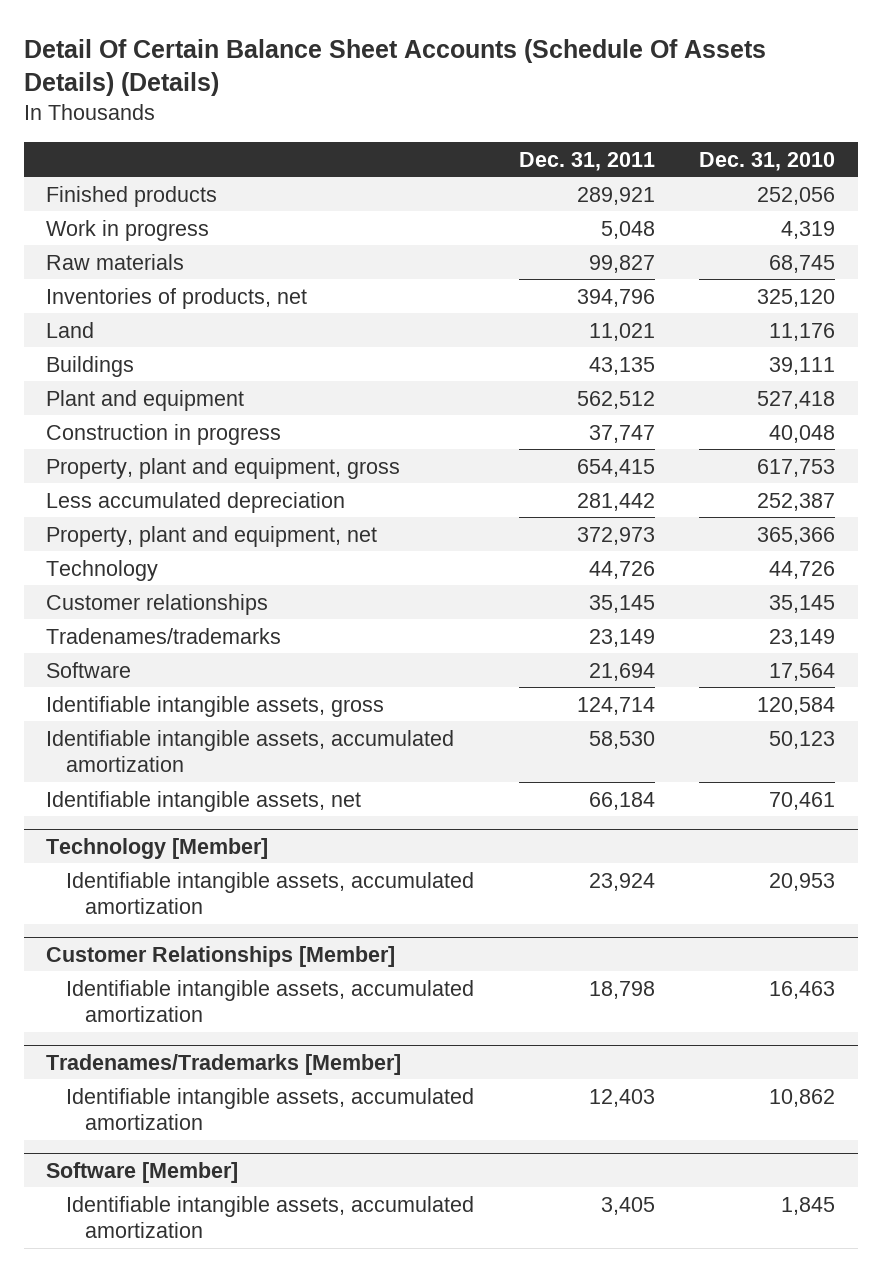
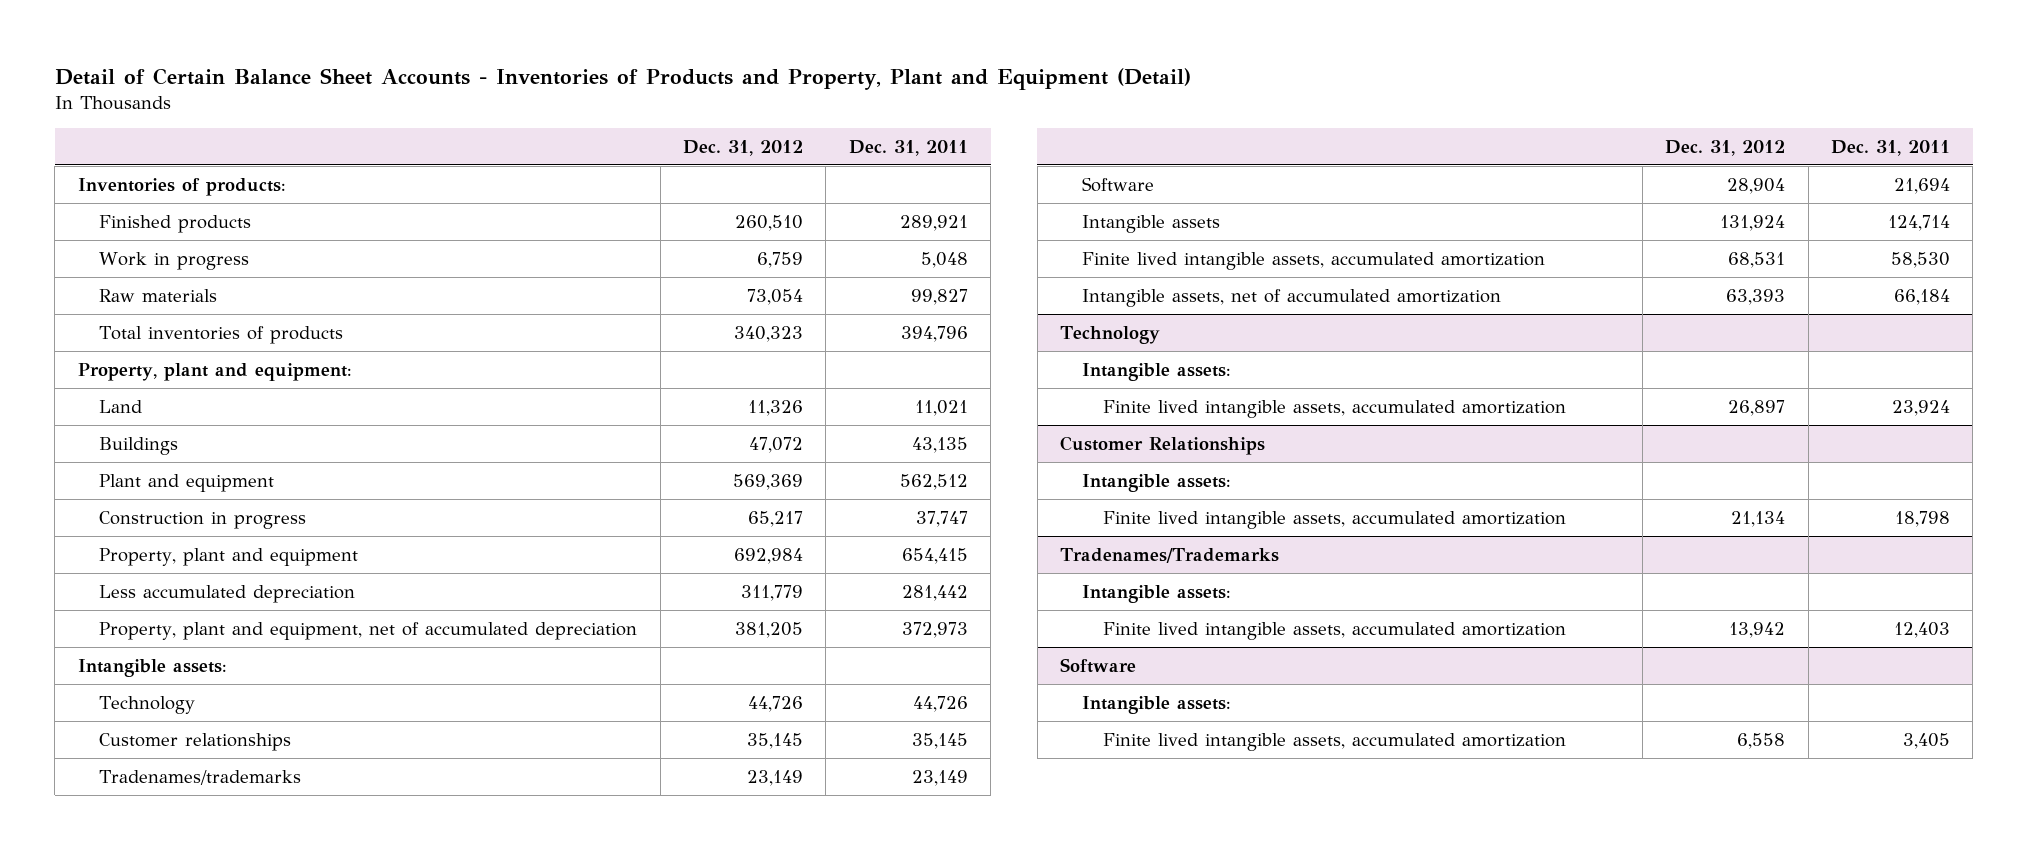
- Detail Of Certain Balance Sheet Accounts (Schedule Of Assets Details) (Details)
+ Detail of Certain Balance Sheet Accounts - Inventories of Products and Property, Plant and Equipment (Detail)
- | Dec. 31, 2011 | Dec. 31, 2010
+ | Dec. 31, 2012 | Dec. 31, 2011
+ Inventories of products:
- Inventories of products, net | 394,796 | 325,120
+ Total inventories of products | 340,323 | 394,796
+ Property, plant and equipment:
- Property, plant and equipment, gross | 654,415 | 617,753
+ Property, plant and equipment | 692,984 | 654,415
- Property, plant and equipment, net | 372,973 | 365,366
+ Property, plant and equipment, net of accumulated depreciation | 381,205 | 372,973
+ Intangible assets:
- Identifiable intangible assets, gross | 124,714 | 120,584
- Identifiable intangible assets, accumulated amortization | 58,530 | 50,123
- Identifiable intangible assets, net | 66,184 | 70,461
- Technology [Member]
- Identifiable intangible assets, accumulated amortization | 23,924 | 20,953
- Customer Relationships [Member]
- Identifiable intangible assets, accumulated amortization | 18,798 | 16,463
- Tradenames/Trademarks [Member]
- Identifiable intangible assets, accumulated amortization | 12,403 | 10,862
- Software [Member]
- Identifiable intangible assets, accumulated amortization | 3,405 | 1,845
+ Intangible assets | 131,924 | 124,714
+ Finite lived intangible assets, accumulated amortization | 68,531 | 58,530
+ Intangible assets, net of accumulated amortization | 63,393 | 66,184
+ Technology
+ Intangible assets:
+ Finite lived intangible assets, accumulated amortization | 26,897 | 23,924
+ Customer Relationships
+ Intangible assets:
+ Finite lived intangible assets, accumulated amortization | 21,134 | 18,798
+ Tradenames/Trademarks
+ Intangible assets:
+ Finite lived intangible assets, accumulated amortization | 13,942 | 12,403
+ Software
+ Intangible assets:
+ Finite lived intangible assets, accumulated amortization | 6,558 | 3,405

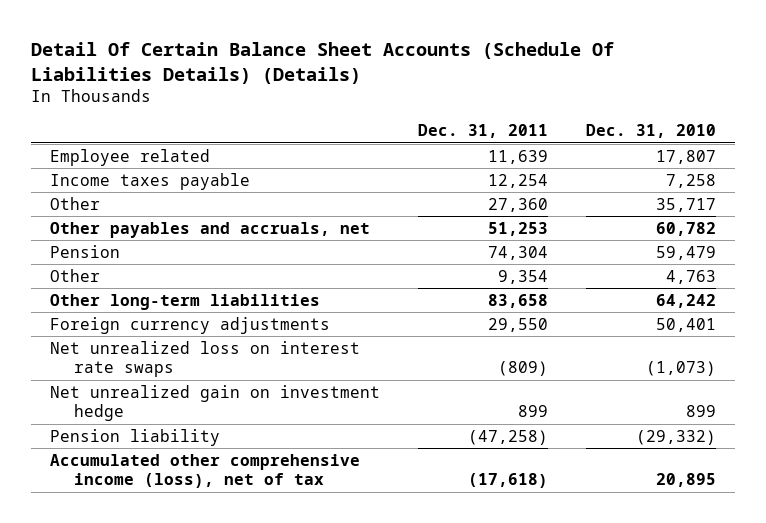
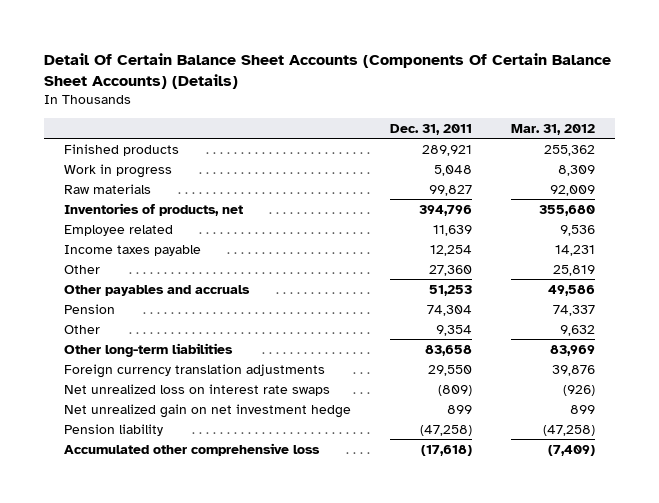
- Detail Of Certain Balance Sheet Accounts (Schedule Of Liabilities Details) (Details)
+ Detail Of Certain Balance Sheet Accounts (Components Of Certain Balance Sheet Accounts) (Details)
- | Dec. 31, 2011 | Dec. 31, 2010
+ | Dec. 31, 2011 | Mar. 31, 2012
+ Finished products | 289,921 | 255,362
+ Work in progress | 5,048 | 8,309
+ Raw materials | 99,827 | 92,009
+ Inventories of products, net | 394,796 | 355,680
- Other payables and accruals, net | 51,253 | 60,782
+ Other payables and accruals | 51,253 | 49,586
- Foreign currency adjustments | 29,550 | 50,401
+ Foreign currency translation adjustments | 29,550 | 39,876
- Net unrealized gain on investment hedge | 899 | 899
+ Net unrealized gain on net investment hedge | 899 | 899
- Accumulated other comprehensive income (loss), net of tax | (17,618) | 20,895
+ Accumulated other comprehensive loss | (17,618) | (7,409)

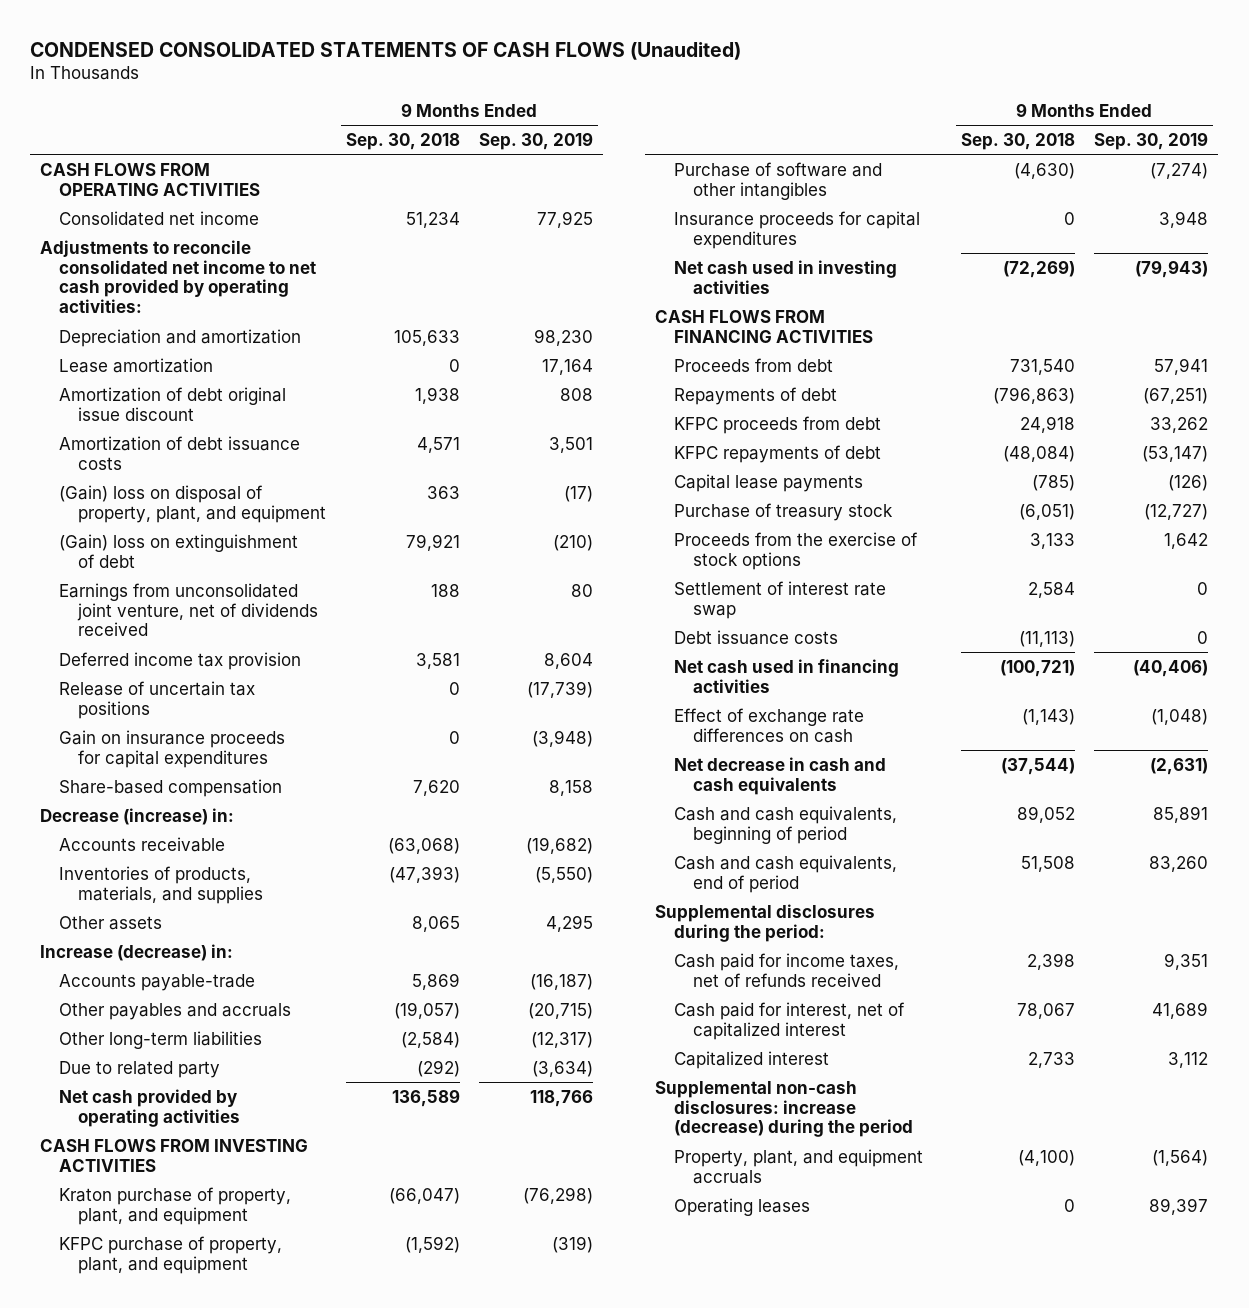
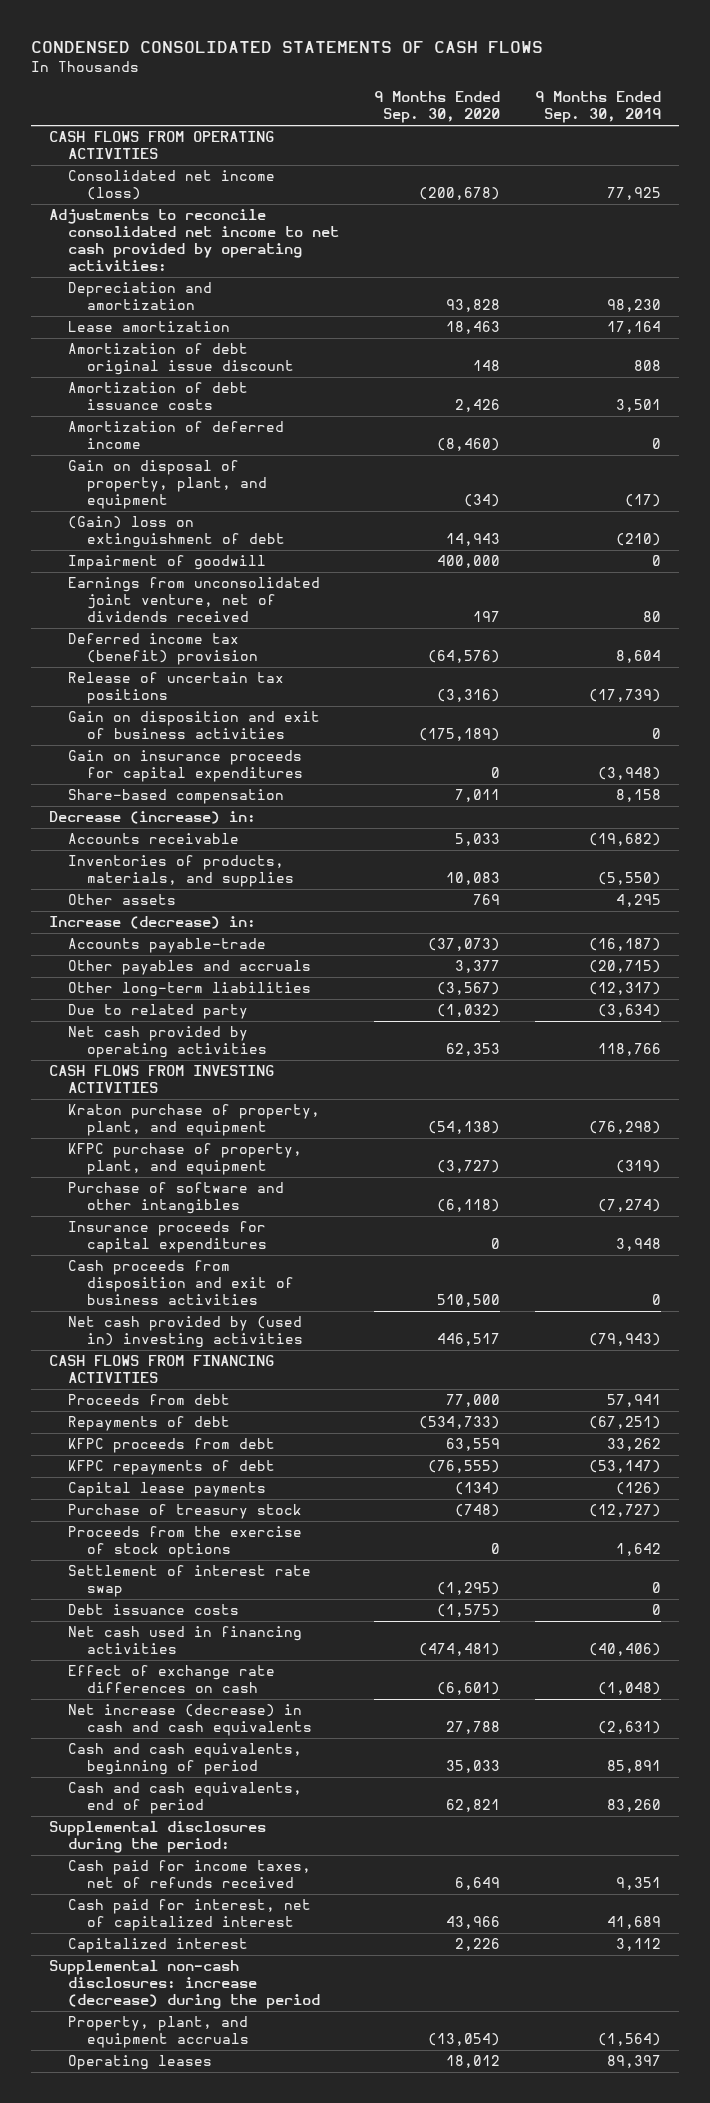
- CONDENSED CONSOLIDATED STATEMENTS OF CASH FLOWS (Unaudited)
+ CONDENSED CONSOLIDATED STATEMENTS OF CASH FLOWS
- | 9 Months Ended Sep. 30, 2018 | 9 Months Ended Sep. 30, 2019
+ | 9 Months Ended Sep. 30, 2020 | 9 Months Ended Sep. 30, 2019
- Consolidated net income | 51,234 | 77,925
+ Consolidated net income (loss) | (200,678) | 77,925
- (Gain) loss on disposal of property, plant, and equipment | 363 | (17)
+ Amortization of deferred income | (8,460) | 0
+ Gain on disposal of property, plant, and equipment | (34) | (17)
+ Impairment of goodwill | 400,000 | 0
- Deferred income tax provision | 3,581 | 8,604
+ Deferred income tax (benefit) provision | (64,576) | 8,604
+ Gain on disposition and exit of business activities | (175,189) | 0
- Net cash used in investing activities | (72,269) | (79,943)
+ Cash proceeds from disposition and exit of business activities | 510,500 | 0
+ Net cash provided by (used in) investing activities | 446,517 | (79,943)
- Net decrease in cash and cash equivalents | (37,544) | (2,631)
+ Net increase (decrease) in cash and cash equivalents | 27,788 | (2,631)

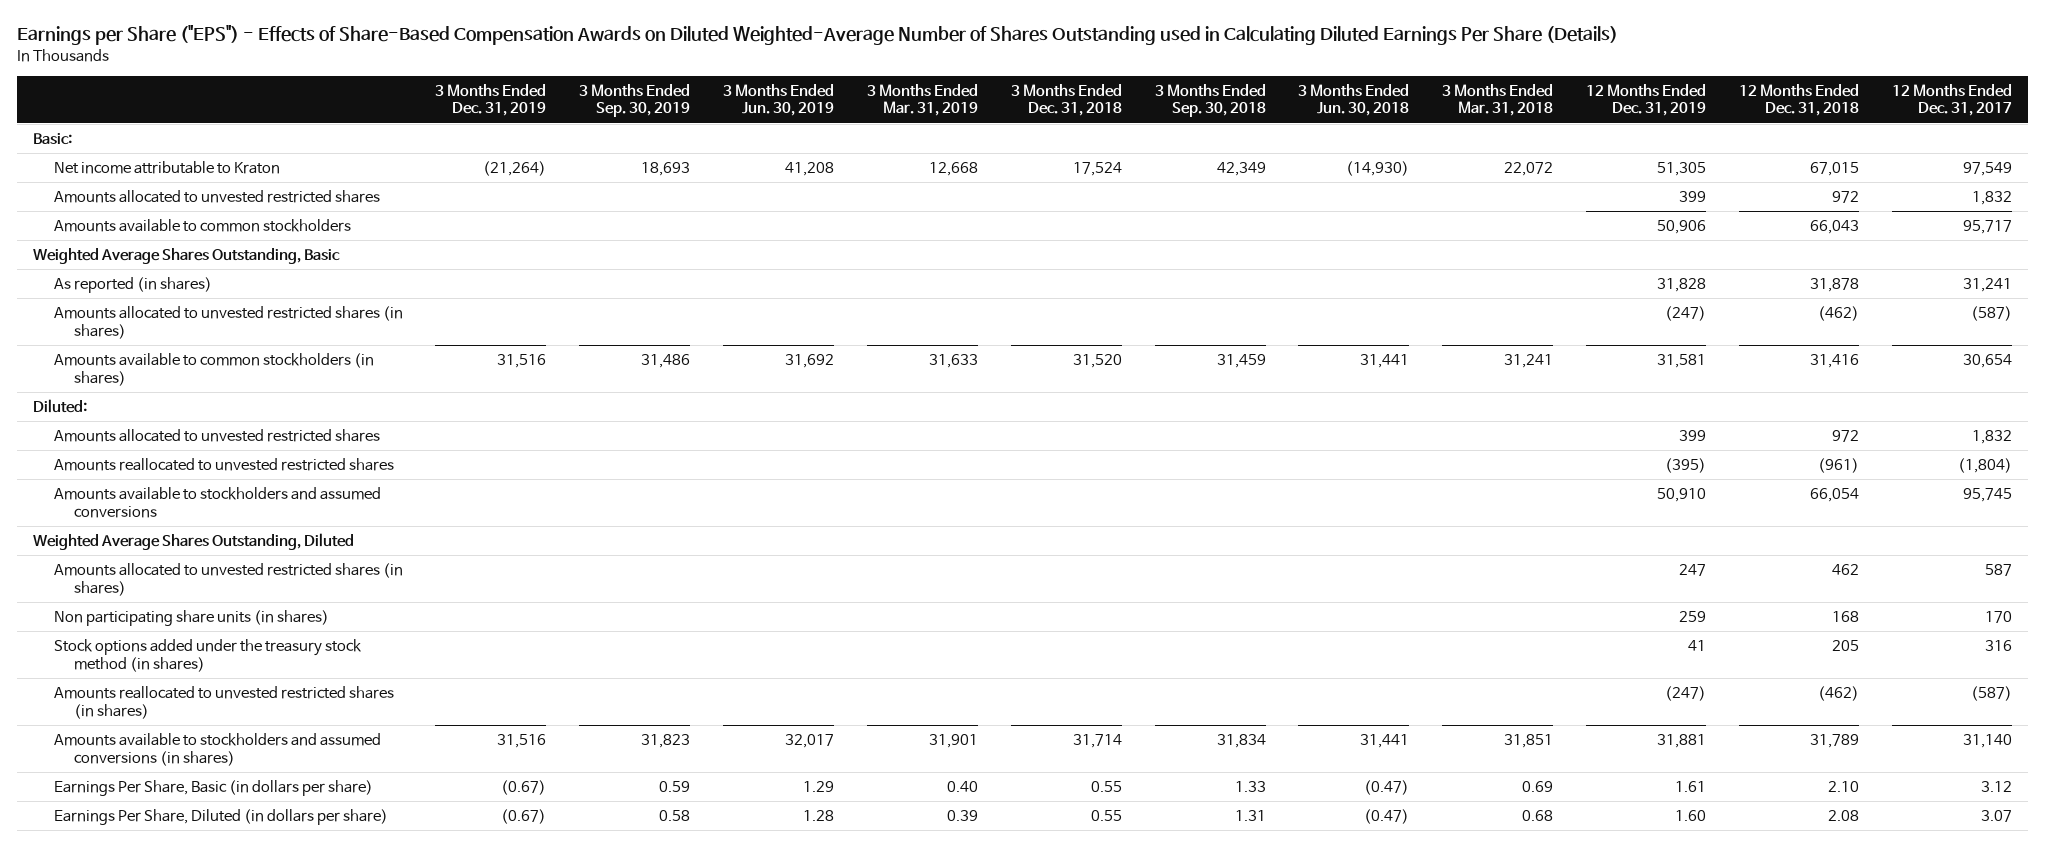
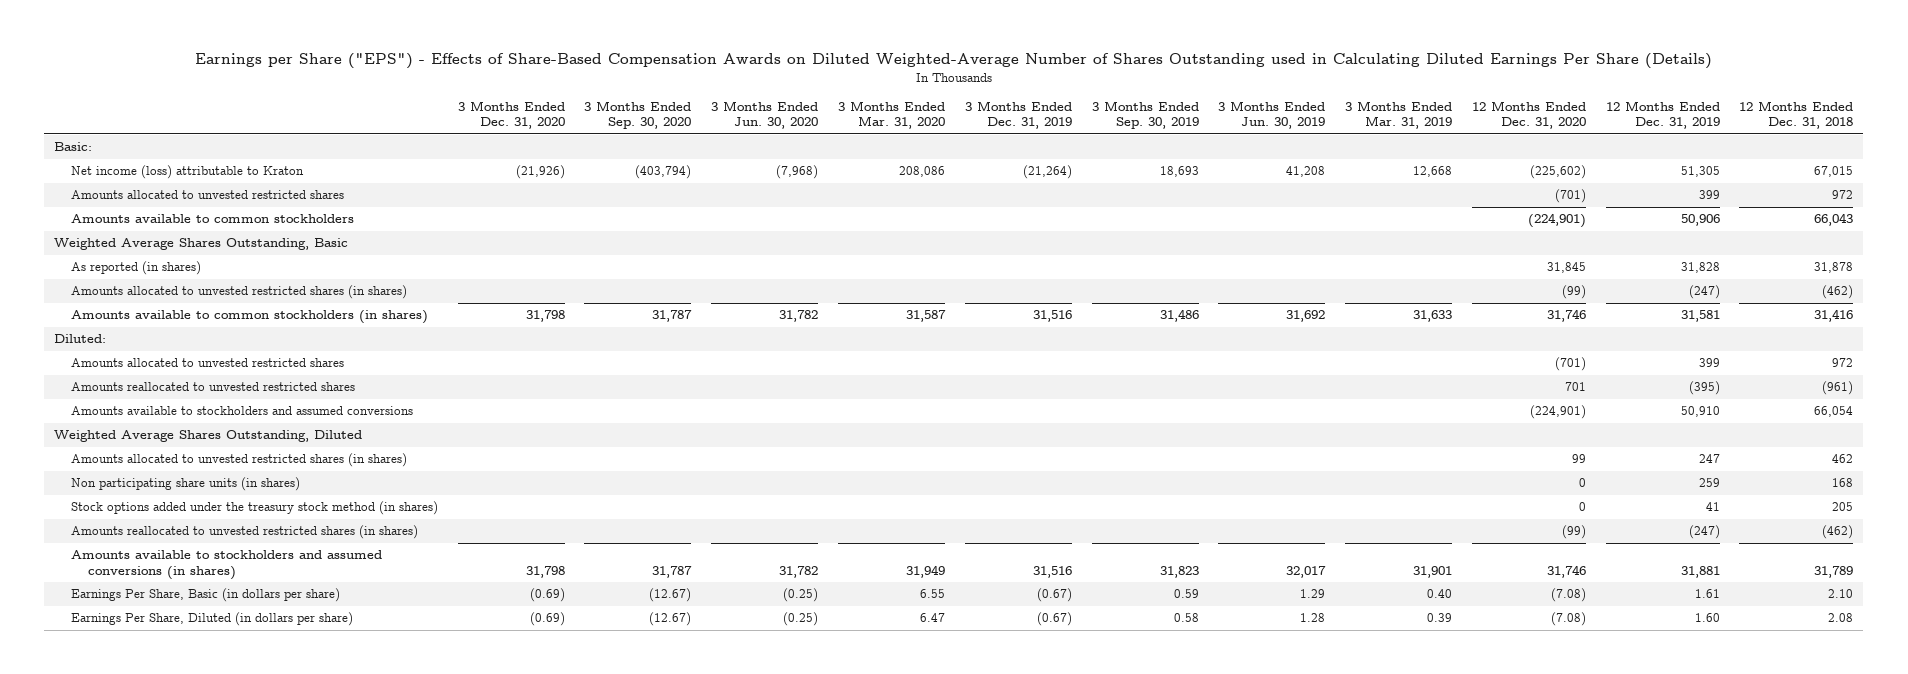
- | 3 Months Ended Dec. 31, 2019 | 3 Months Ended Sep. 30, 2019 | 3 Months Ended Jun. 30, 2019 | 3 Months Ended Mar. 31, 2019 | 3 Months Ended Dec. 31, 2018 | 3 Months Ended Sep. 30, 2018 | 3 Months Ended Jun. 30, 2018 | 3 Months Ended Mar. 31, 2018 | 12 Months Ended Dec. 31, 2019 | 12 Months Ended Dec. 31, 2018 | 12 Months Ended Dec. 31, 2017
+ | 3 Months Ended Dec. 31, 2020 | 3 Months Ended Sep. 30, 2020 | 3 Months Ended Jun. 30, 2020 | 3 Months Ended Mar. 31, 2020 | 3 Months Ended Dec. 31, 2019 | 3 Months Ended Sep. 30, 2019 | 3 Months Ended Jun. 30, 2019 | 3 Months Ended Mar. 31, 2019 | 12 Months Ended Dec. 31, 2020 | 12 Months Ended Dec. 31, 2019 | 12 Months Ended Dec. 31, 2018
- Net income attributable to Kraton | (21,264) | 18,693 | 41,208 | 12,668 | 17,524 | 42,349 | (14,930) | 22,072 | 51,305 | 67,015 | 97,549
+ Net income (loss) attributable to Kraton | (21,926) | (403,794) | (7,968) | 208,086 | (21,264) | 18,693 | 41,208 | 12,668 | (225,602) | 51,305 | 67,015

